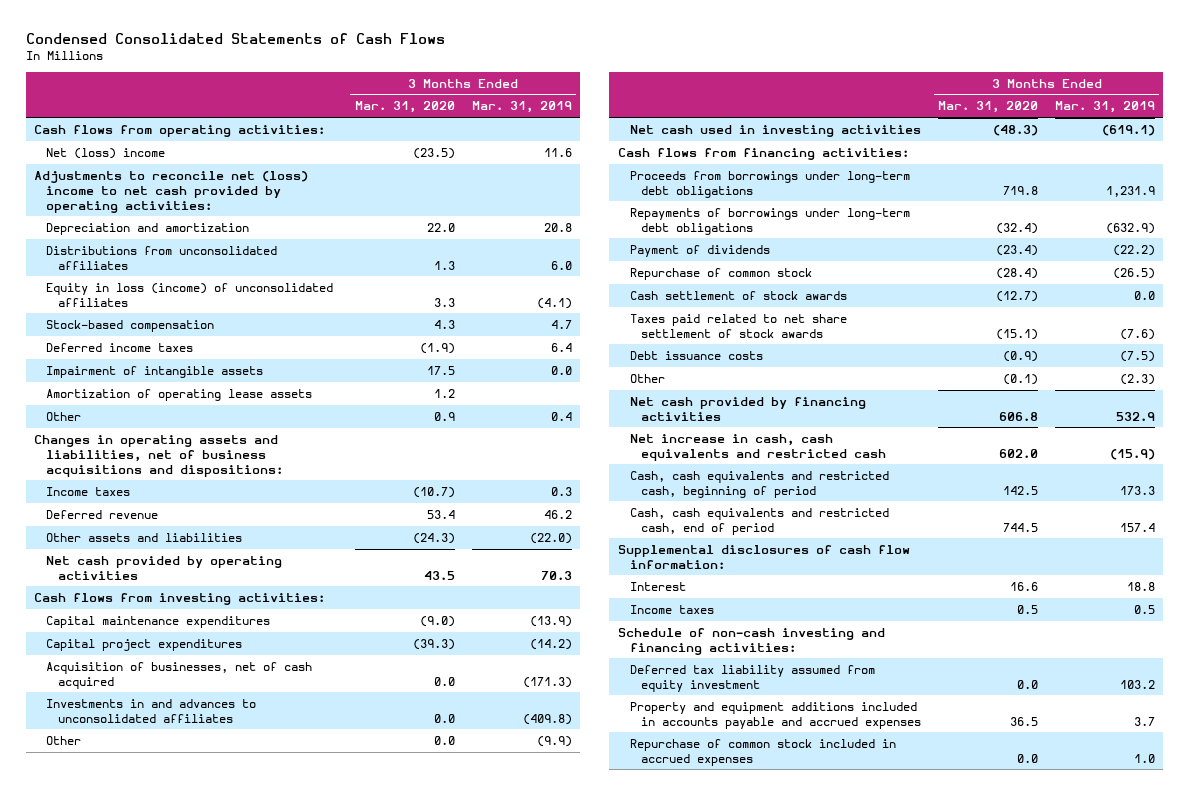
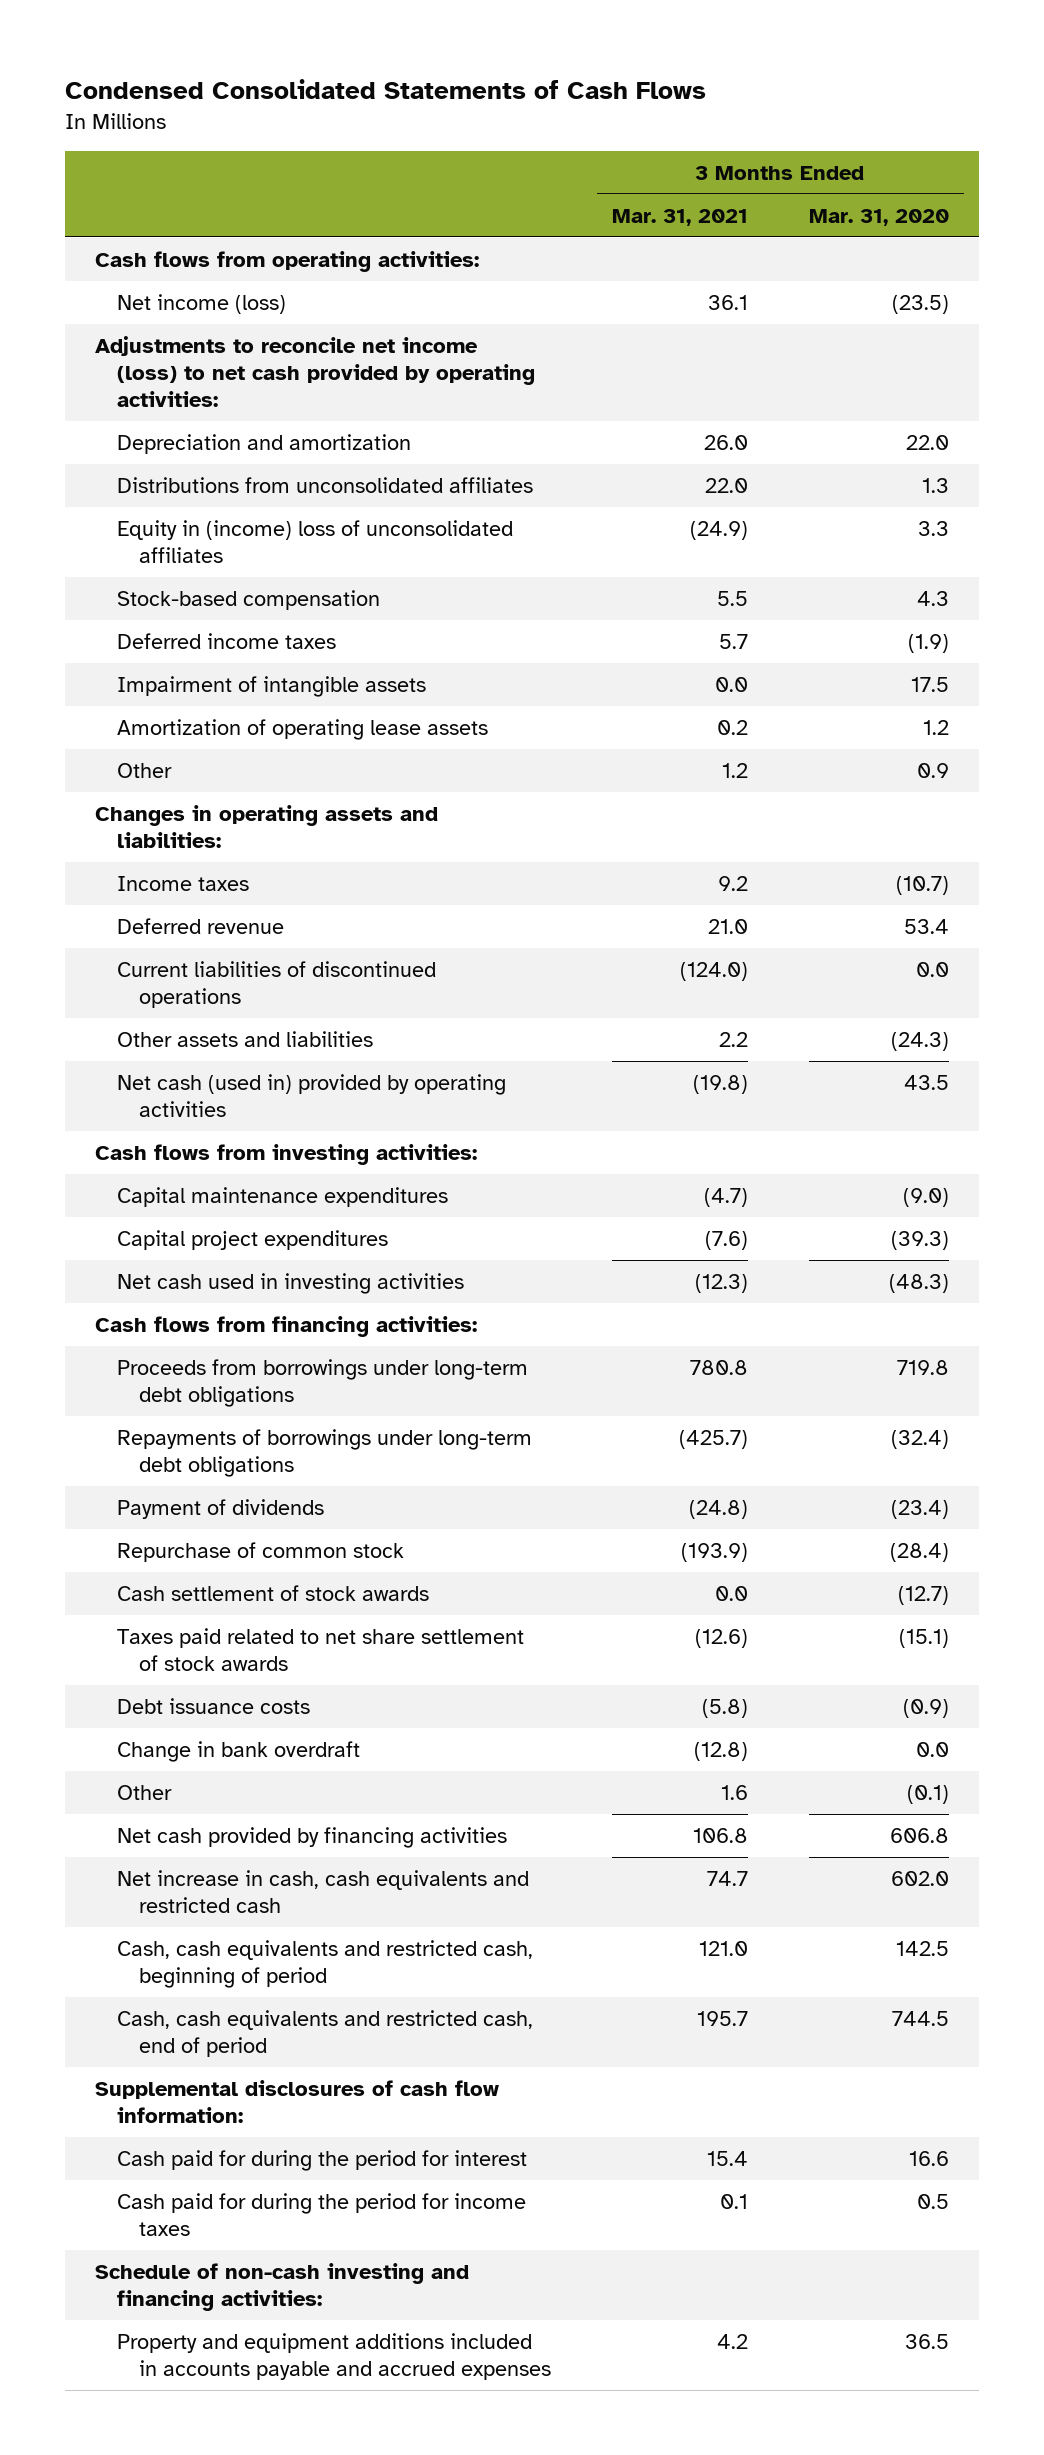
- | 3 Months Ended Mar. 31, 2020 | 3 Months Ended Mar. 31, 2019
+ | 3 Months Ended Mar. 31, 2021 | 3 Months Ended Mar. 31, 2020
- Net (loss) income | (23.5) | 11.6
- Adjustments to reconcile net (loss) income to net cash provided by operating activities:
+ Net income (loss) | 36.1 | (23.5)
+ Adjustments to reconcile net income (loss) to net cash provided by operating activities:
- Equity in loss (income) of unconsolidated affiliates | 3.3 | (4.1)
+ Equity in (income) loss of unconsolidated affiliates | (24.9) | 3.3
- Changes in operating assets and liabilities, net of business acquisitions and dispositions:
+ Changes in operating assets and liabilities:
+ Current liabilities of discontinued operations | (124.0) | 0.0
- Net cash provided by operating activities | 43.5 | 70.3
+ Net cash (used in) provided by operating activities | (19.8) | 43.5
- Acquisition of businesses, net of cash acquired | 0.0 | (171.3)
- Investments in and advances to unconsolidated affiliates | 0.0 | (409.8)
- Other | 0.0 | (9.9)
+ Change in bank overdraft | (12.8) | 0.0
- Interest | 16.6 | 18.8
- Income taxes | 0.5 | 0.5
+ Cash paid for during the period for interest | 15.4 | 16.6
+ Cash paid for during the period for income taxes | 0.1 | 0.5
- Deferred tax liability assumed from equity investment | 0.0 | 103.2
- Repurchase of common stock included in accrued expenses | 0.0 | 1.0

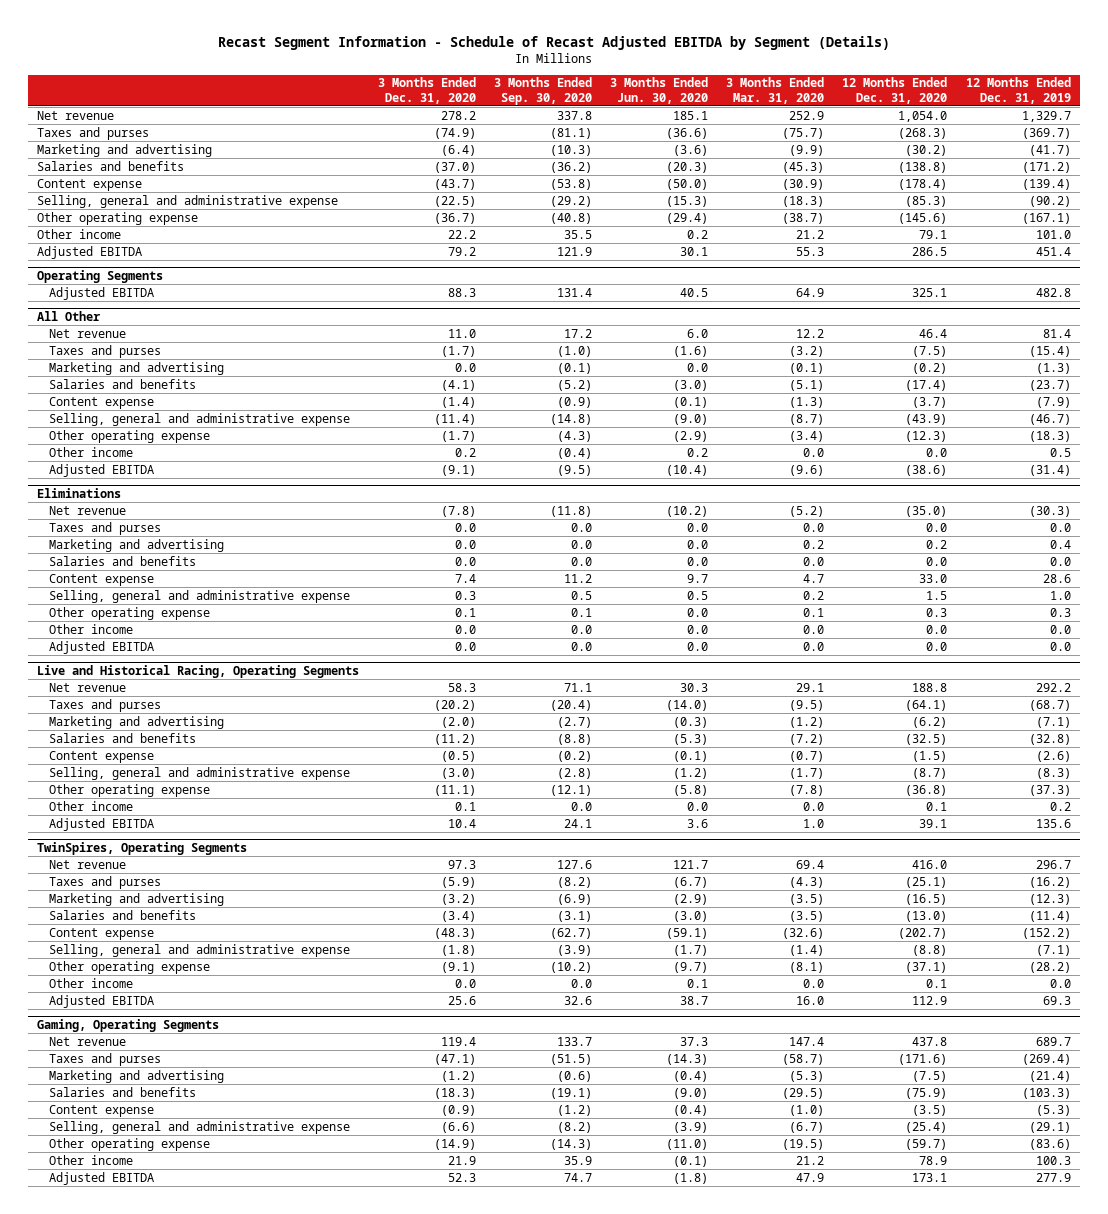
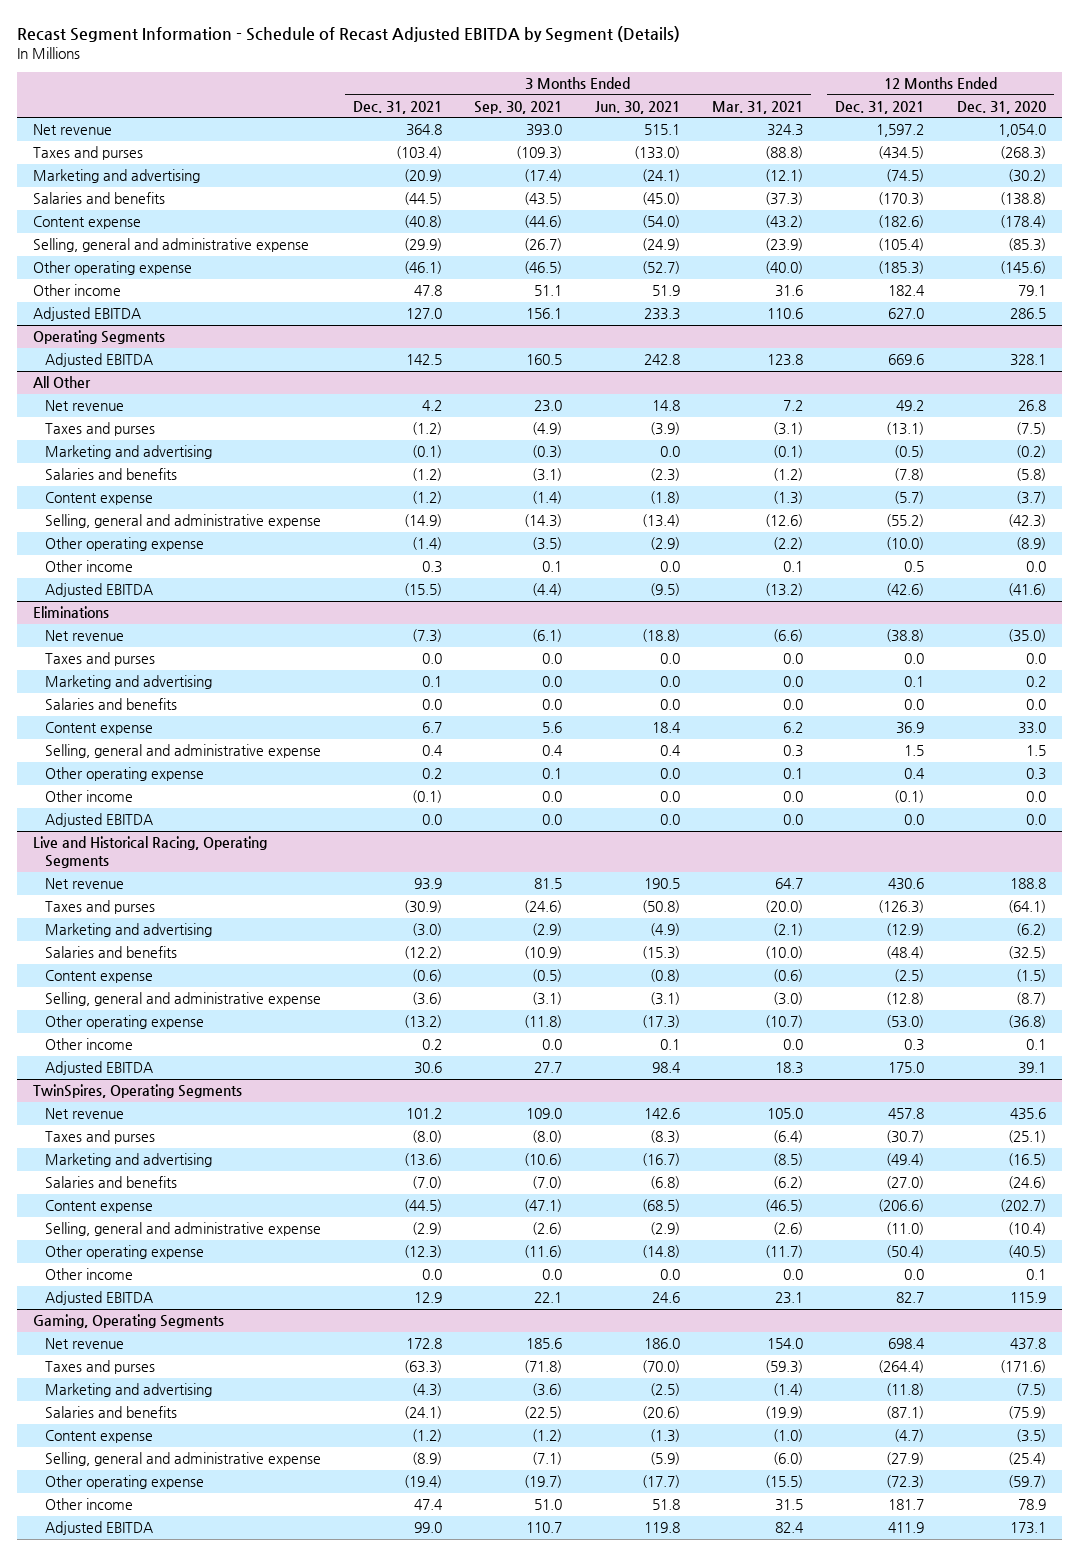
- | 3 Months Ended Dec. 31, 2020 | 3 Months Ended Sep. 30, 2020 | 3 Months Ended Jun. 30, 2020 | 3 Months Ended Mar. 31, 2020 | 12 Months Ended Dec. 31, 2020 | 12 Months Ended Dec. 31, 2019
+ | 3 Months Ended Dec. 31, 2021 | 3 Months Ended Sep. 30, 2021 | 3 Months Ended Jun. 30, 2021 | 3 Months Ended Mar. 31, 2021 | 12 Months Ended Dec. 31, 2021 | 12 Months Ended Dec. 31, 2020
@ Operating Segments
- Adjusted EBITDA | 88.3 | 131.4 | 40.5 | 64.9 | 325.1 | 482.8
+ Adjusted EBITDA | 142.5 | 160.5 | 242.8 | 123.8 | 669.6 | 328.1
@ All Other
- Net revenue | 11.0 | 17.2 | 6.0 | 12.2 | 46.4 | 81.4
+ Net revenue | 4.2 | 23.0 | 14.8 | 7.2 | 49.2 | 26.8
- Salaries and benefits | (4.1) | (5.2) | (3.0) | (5.1) | (17.4) | (23.7)
+ Salaries and benefits | (1.2) | (3.1) | (2.3) | (1.2) | (7.8) | (5.8)
- Selling, general and administrative expense | (11.4) | (14.8) | (9.0) | (8.7) | (43.9) | (46.7)
- Other operating expense | (1.7) | (4.3) | (2.9) | (3.4) | (12.3) | (18.3)
+ Selling, general and administrative expense | (14.9) | (14.3) | (13.4) | (12.6) | (55.2) | (42.3)
+ Other operating expense | (1.4) | (3.5) | (2.9) | (2.2) | (10.0) | (8.9)
- Adjusted EBITDA | (9.1) | (9.5) | (10.4) | (9.6) | (38.6) | (31.4)
+ Adjusted EBITDA | (15.5) | (4.4) | (9.5) | (13.2) | (42.6) | (41.6)
@ TwinSpires, Operating Segments
- Net revenue | 97.3 | 127.6 | 121.7 | 69.4 | 416.0 | 296.7
+ Net revenue | 101.2 | 109.0 | 142.6 | 105.0 | 457.8 | 435.6
- Salaries and benefits | (3.4) | (3.1) | (3.0) | (3.5) | (13.0) | (11.4)
+ Salaries and benefits | (7.0) | (7.0) | (6.8) | (6.2) | (27.0) | (24.6)
- Selling, general and administrative expense | (1.8) | (3.9) | (1.7) | (1.4) | (8.8) | (7.1)
- Other operating expense | (9.1) | (10.2) | (9.7) | (8.1) | (37.1) | (28.2)
+ Selling, general and administrative expense | (2.9) | (2.6) | (2.9) | (2.6) | (11.0) | (10.4)
+ Other operating expense | (12.3) | (11.6) | (14.8) | (11.7) | (50.4) | (40.5)
- Adjusted EBITDA | 25.6 | 32.6 | 38.7 | 16.0 | 112.9 | 69.3
+ Adjusted EBITDA | 12.9 | 22.1 | 24.6 | 23.1 | 82.7 | 115.9

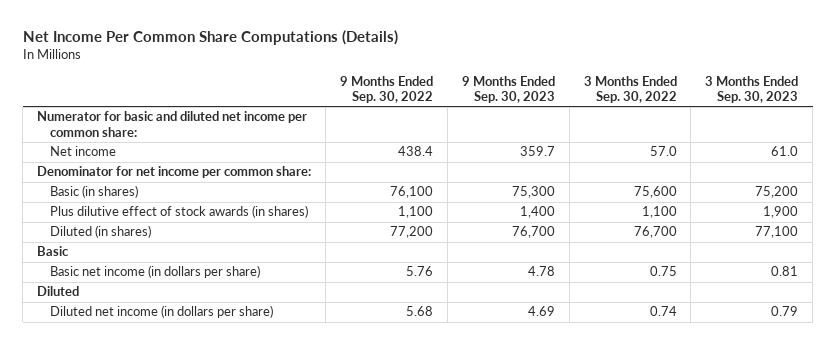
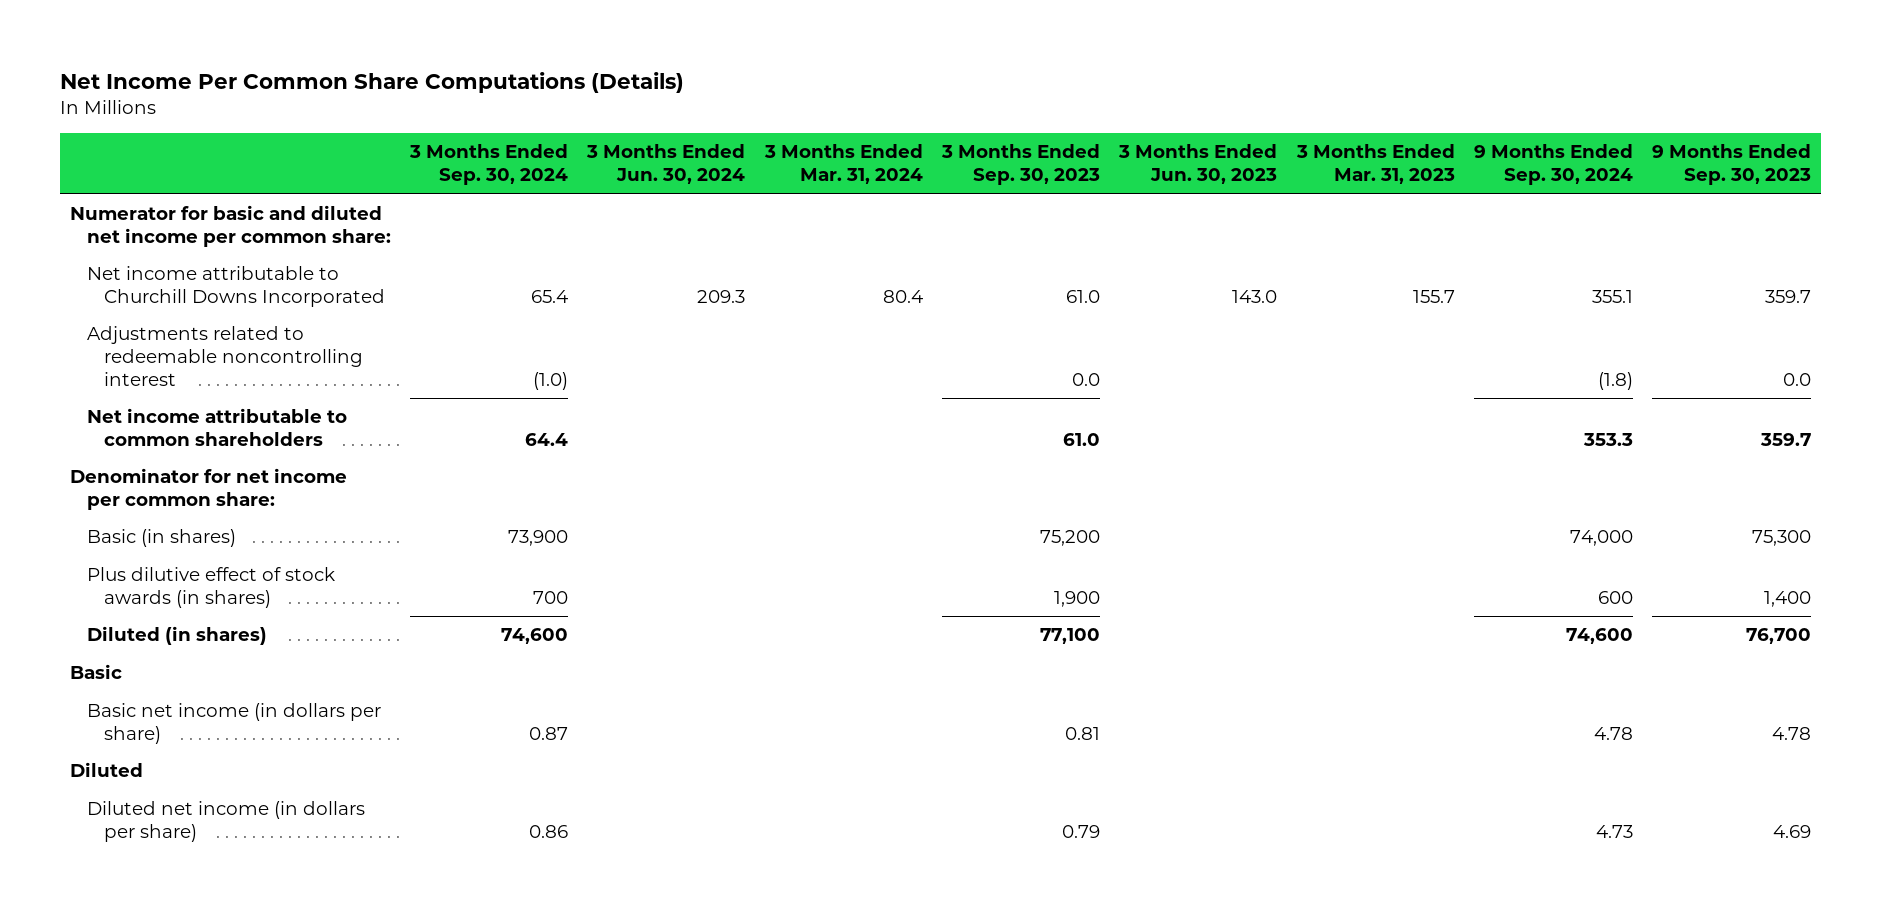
- | 9 Months Ended Sep. 30, 2022 | 9 Months Ended Sep. 30, 2023 | 3 Months Ended Sep. 30, 2022 | 3 Months Ended Sep. 30, 2023
+ | 3 Months Ended Sep. 30, 2024 | 3 Months Ended Jun. 30, 2024 | 3 Months Ended Mar. 31, 2024 | 3 Months Ended Sep. 30, 2023 | 3 Months Ended Jun. 30, 2023 | 3 Months Ended Mar. 31, 2023 | 9 Months Ended Sep. 30, 2024 | 9 Months Ended Sep. 30, 2023
- Net income | 438.4 | 359.7 | 57.0 | 61.0
+ Net income attributable to Churchill Downs Incorporated | 65.4 | 209.3 | 80.4 | 61.0 | 143.0 | 155.7 | 355.1 | 359.7
+ Adjustments related to redeemable noncontrolling interest | (1.0) | | | 0.0 | | | (1.8) | 0.0
+ Net income attributable to common shareholders | 64.4 | | | 61.0 | | | 353.3 | 359.7

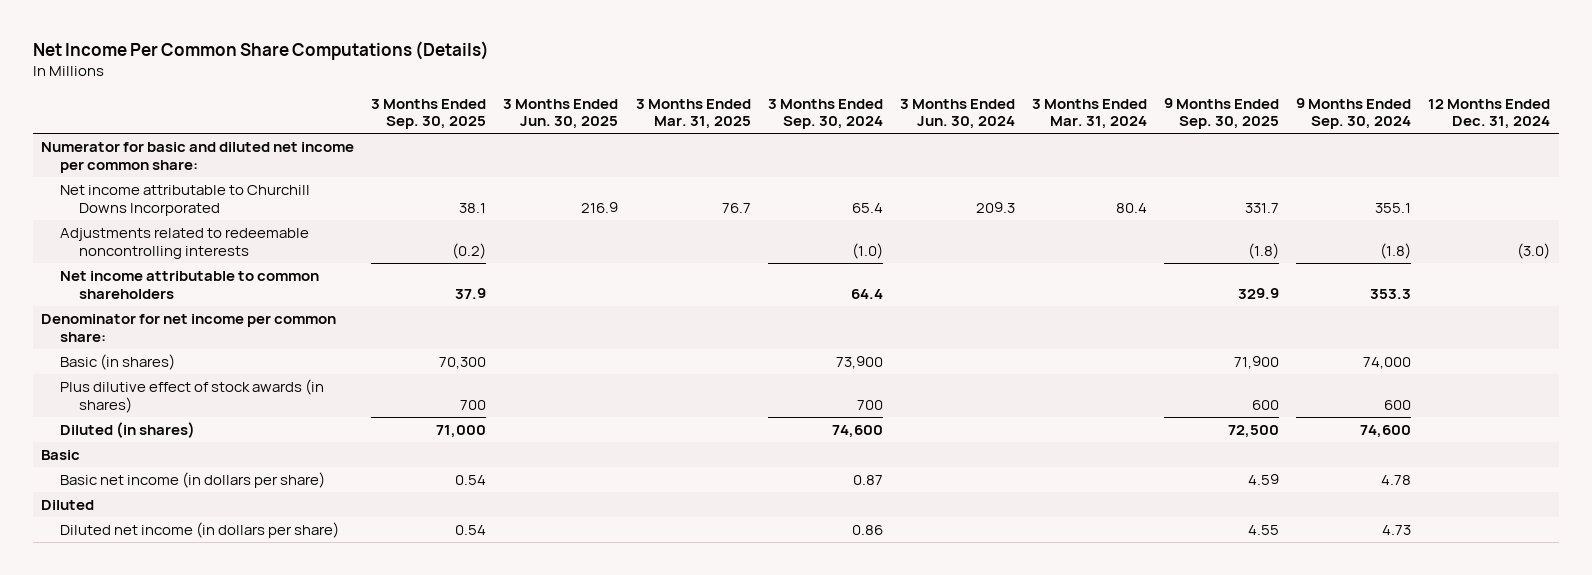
- | 3 Months Ended Sep. 30, 2024 | 3 Months Ended Jun. 30, 2024 | 3 Months Ended Mar. 31, 2024 | 3 Months Ended Sep. 30, 2023 | 3 Months Ended Jun. 30, 2023 | 3 Months Ended Mar. 31, 2023 | 9 Months Ended Sep. 30, 2024 | 9 Months Ended Sep. 30, 2023
+ | 3 Months Ended Sep. 30, 2025 | 3 Months Ended Jun. 30, 2025 | 3 Months Ended Mar. 31, 2025 | 3 Months Ended Sep. 30, 2024 | 3 Months Ended Jun. 30, 2024 | 3 Months Ended Mar. 31, 2024 | 9 Months Ended Sep. 30, 2025 | 9 Months Ended Sep. 30, 2024 | 12 Months Ended Dec. 31, 2024
- Adjustments related to redeemable noncontrolling interest | (1.0) | | | 0.0 | | | (1.8) | 0.0
+ Adjustments related to redeemable noncontrolling interests | (0.2) | | | (1.0) | | | (1.8) | (1.8) | (3.0)

